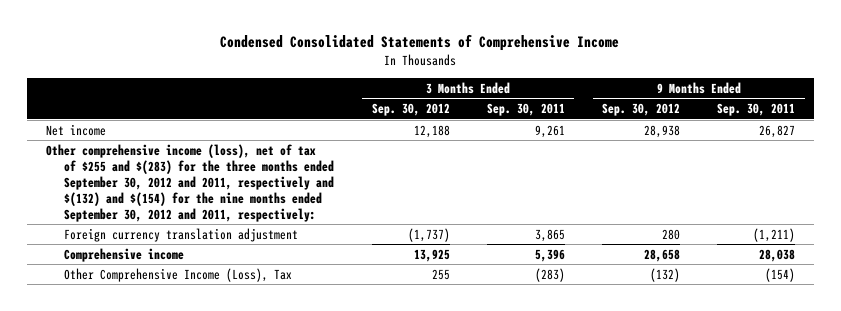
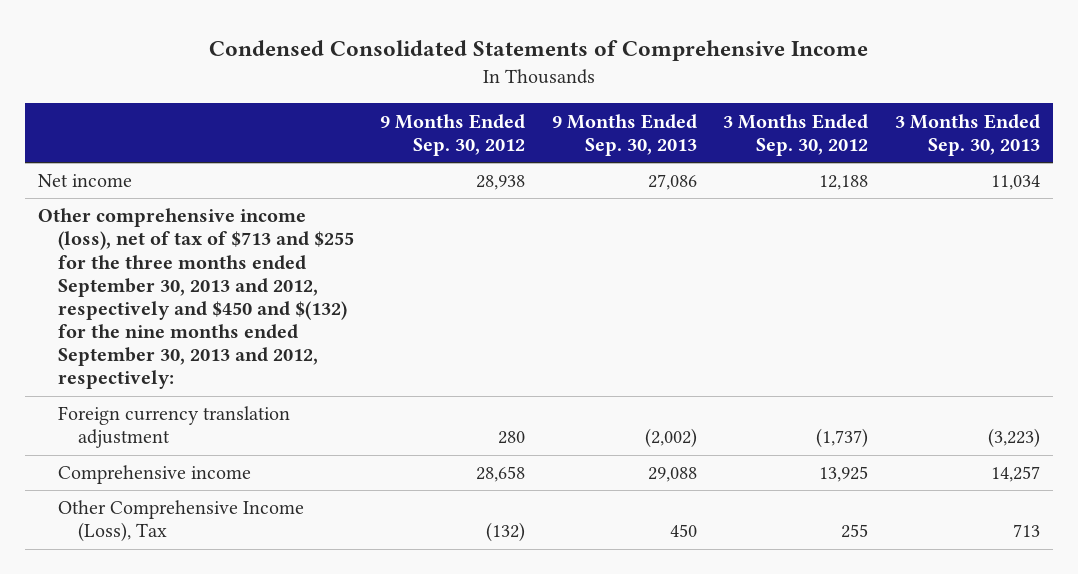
- | 3 Months Ended Sep. 30, 2012 | 3 Months Ended Sep. 30, 2011 | 9 Months Ended Sep. 30, 2012 | 9 Months Ended Sep. 30, 2011
+ | 9 Months Ended Sep. 30, 2012 | 9 Months Ended Sep. 30, 2013 | 3 Months Ended Sep. 30, 2012 | 3 Months Ended Sep. 30, 2013
- Other comprehensive income (loss), net of tax of $255 and $(283) for the three months ended September 30, 2012 and 2011, respectively and $(132) and $(154) for the nine months ended September 30, 2012 and 2011, respectively:
+ Other comprehensive income (loss), net of tax of $713 and $255 for the three months ended September 30, 2013 and 2012, respectively and $450 and $(132) for the nine months ended September 30, 2013 and 2012, respectively:

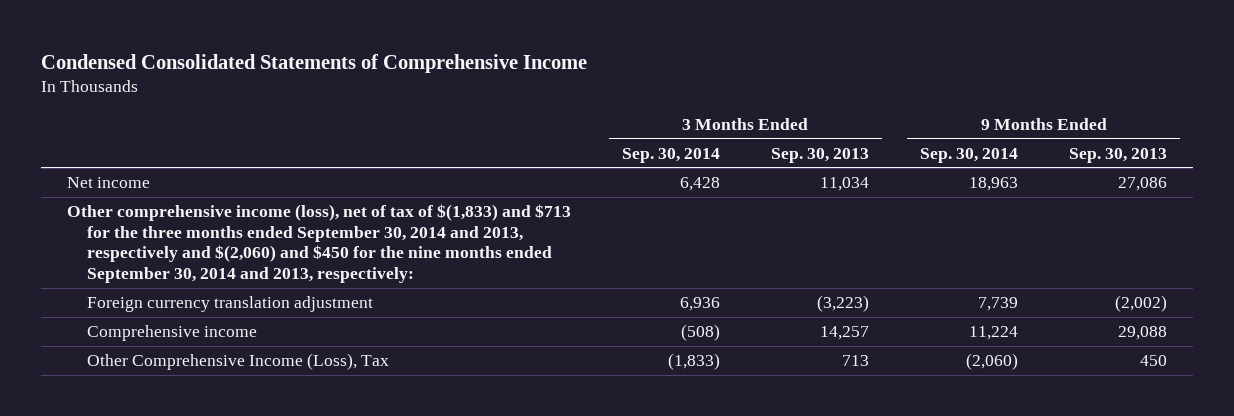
- | 9 Months Ended Sep. 30, 2012 | 9 Months Ended Sep. 30, 2013 | 3 Months Ended Sep. 30, 2012 | 3 Months Ended Sep. 30, 2013
+ | 3 Months Ended Sep. 30, 2014 | 3 Months Ended Sep. 30, 2013 | 9 Months Ended Sep. 30, 2014 | 9 Months Ended Sep. 30, 2013
- Other comprehensive income (loss), net of tax of $713 and $255 for the three months ended September 30, 2013 and 2012, respectively and $450 and $(132) for the nine months ended September 30, 2013 and 2012, respectively:
+ Other comprehensive income (loss), net of tax of $(1,833) and $713 for the three months ended September 30, 2014 and 2013, respectively and $(2,060) and $450 for the nine months ended September 30, 2014 and 2013, respectively:

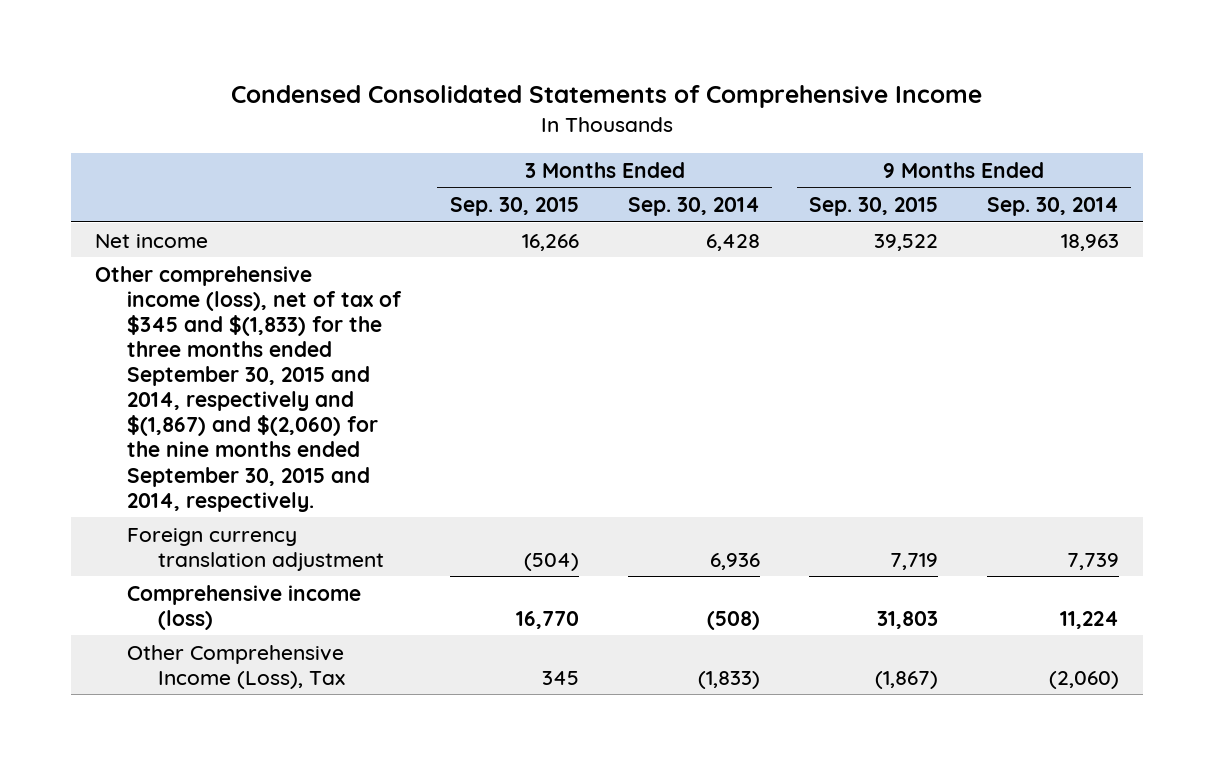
- | 3 Months Ended Sep. 30, 2014 | 3 Months Ended Sep. 30, 2013 | 9 Months Ended Sep. 30, 2014 | 9 Months Ended Sep. 30, 2013
+ | 3 Months Ended Sep. 30, 2015 | 3 Months Ended Sep. 30, 2014 | 9 Months Ended Sep. 30, 2015 | 9 Months Ended Sep. 30, 2014
- Other comprehensive income (loss), net of tax of $(1,833) and $713 for the three months ended September 30, 2014 and 2013, respectively and $(2,060) and $450 for the nine months ended September 30, 2014 and 2013, respectively:
+ Other comprehensive income (loss), net of tax of $345 and $(1,833) for the three months ended September 30, 2015 and 2014, respectively and $(1,867) and $(2,060) for the nine months ended September 30, 2015 and 2014, respectively.
- Comprehensive income | (508) | 14,257 | 11,224 | 29,088
+ Comprehensive income (loss) | 16,770 | (508) | 31,803 | 11,224

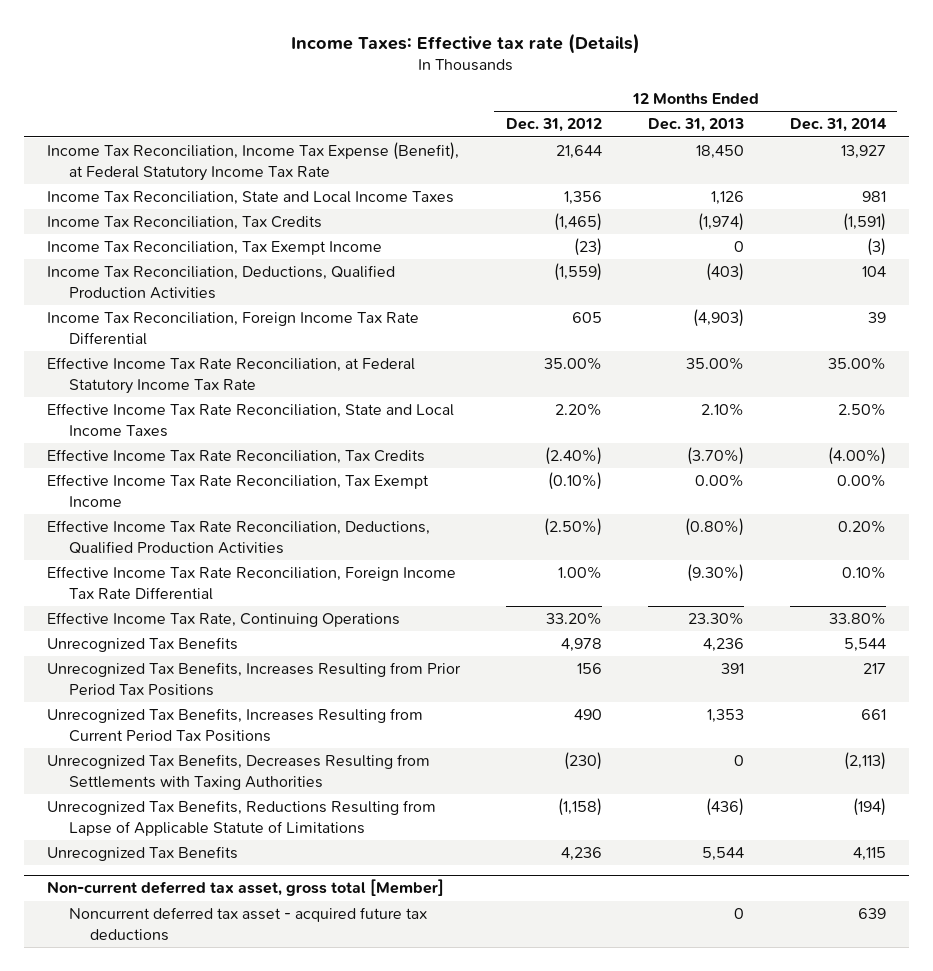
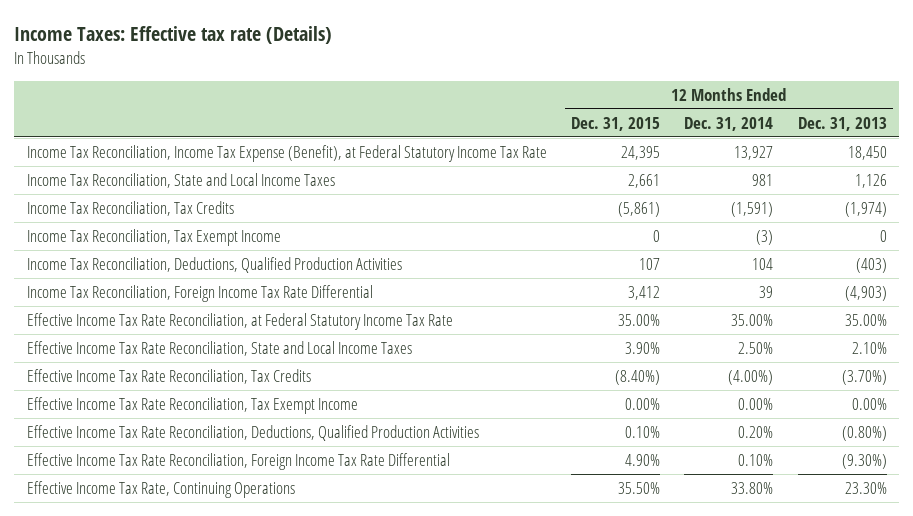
- | 12 Months Ended Dec. 31, 2012 | 12 Months Ended Dec. 31, 2013 | 12 Months Ended Dec. 31, 2014
+ | 12 Months Ended Dec. 31, 2015 | 12 Months Ended Dec. 31, 2014 | 12 Months Ended Dec. 31, 2013
- Unrecognized Tax Benefits | 4,978 | 4,236 | 5,544
- Unrecognized Tax Benefits, Increases Resulting from Prior Period Tax Positions | 156 | 391 | 217
- Unrecognized Tax Benefits, Increases Resulting from Current Period Tax Positions | 490 | 1,353 | 661
- Unrecognized Tax Benefits, Decreases Resulting from Settlements with Taxing Authorities | (230) | 0 | (2,113)
- Unrecognized Tax Benefits, Reductions Resulting from Lapse of Applicable Statute of Limitations | (1,158) | (436) | (194)
- Unrecognized Tax Benefits | 4,236 | 5,544 | 4,115
- Non-current deferred tax asset, gross total [Member]
- Noncurrent deferred tax asset - acquired future tax deductions | | 0 | 639

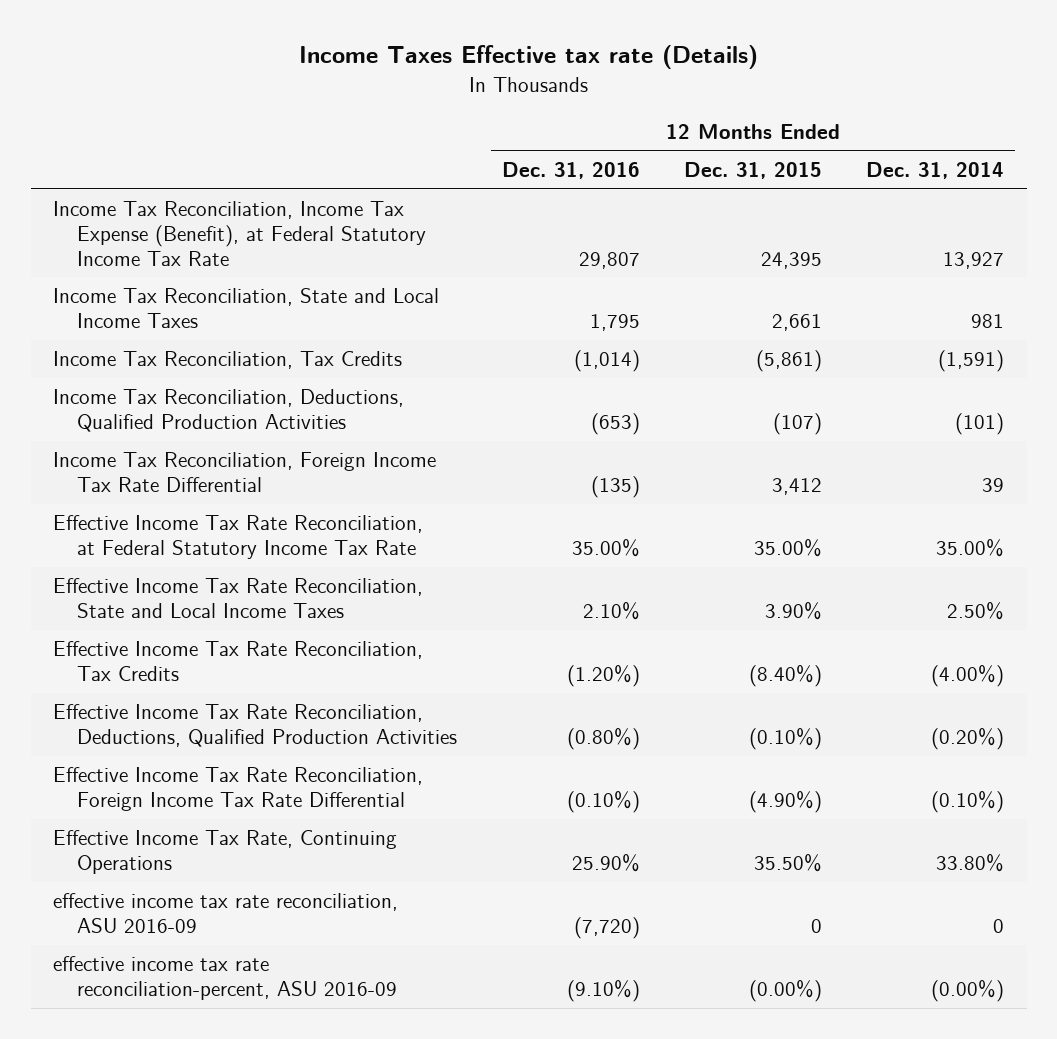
- Income Taxes: Effective tax rate (Details)
+ Income Taxes Effective tax rate (Details)
- | 12 Months Ended Dec. 31, 2015 | 12 Months Ended Dec. 31, 2014 | 12 Months Ended Dec. 31, 2013
+ | 12 Months Ended Dec. 31, 2016 | 12 Months Ended Dec. 31, 2015 | 12 Months Ended Dec. 31, 2014
- Income Tax Reconciliation, Tax Exempt Income | 0 | (3) | 0
- Income Tax Reconciliation, Deductions, Qualified Production Activities | 107 | 104 | (403)
+ Income Tax Reconciliation, Deductions, Qualified Production Activities | (653) | (107) | (101)
- Effective Income Tax Rate Reconciliation, Tax Exempt Income | 0.00% | 0.00% | 0.00%
- Effective Income Tax Rate Reconciliation, Deductions, Qualified Production Activities | 0.10% | 0.20% | (0.80%)
- Effective Income Tax Rate Reconciliation, Foreign Income Tax Rate Differential | 4.90% | 0.10% | (9.30%)
+ Effective Income Tax Rate Reconciliation, Deductions, Qualified Production Activities | (0.80%) | (0.10%) | (0.20%)
+ Effective Income Tax Rate Reconciliation, Foreign Income Tax Rate Differential | (0.10%) | (4.90%) | (0.10%)
+ effective income tax rate reconciliation, ASU 2016-09 | (7,720) | 0 | 0
+ effective income tax rate reconciliation-percent, ASU 2016-09 | (9.10%) | (0.00%) | (0.00%)

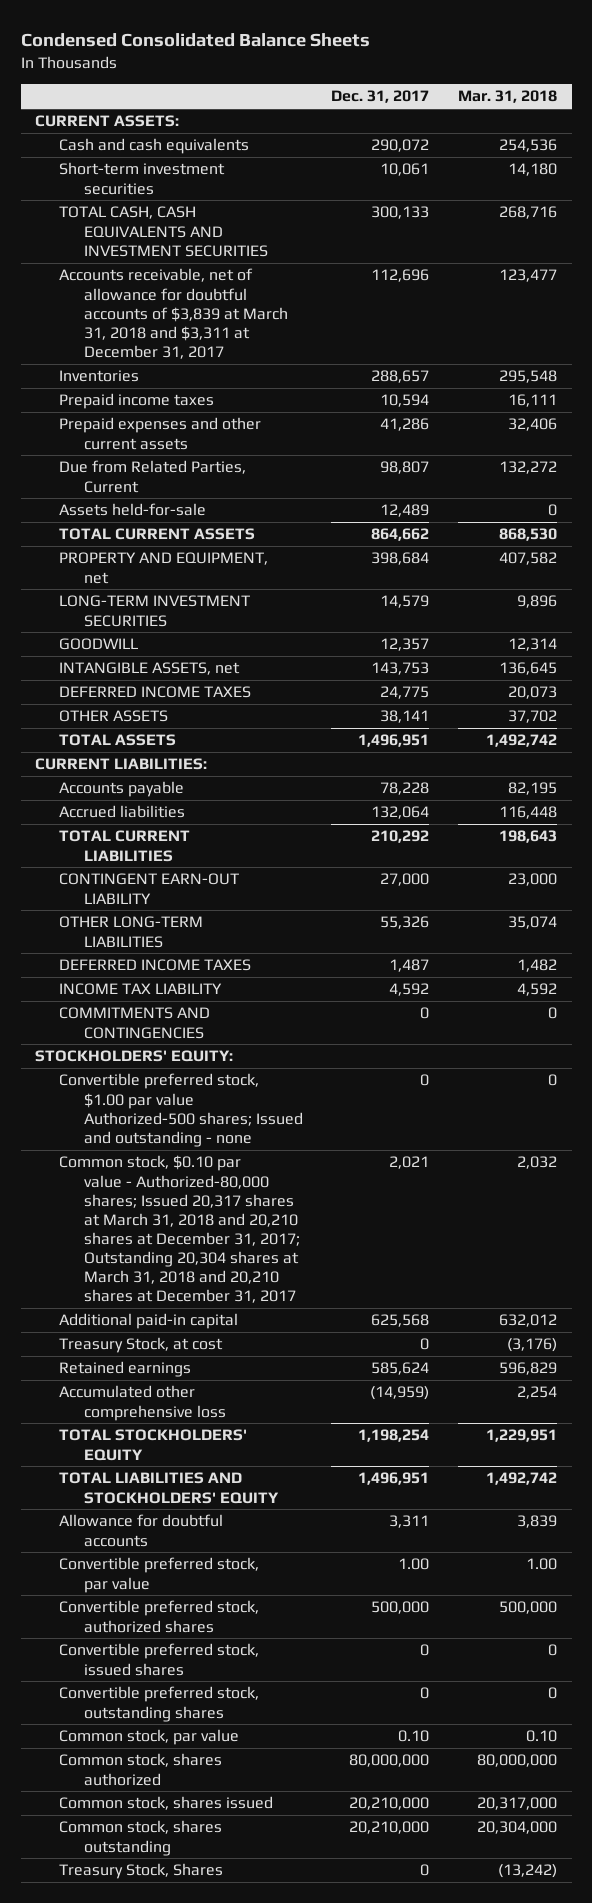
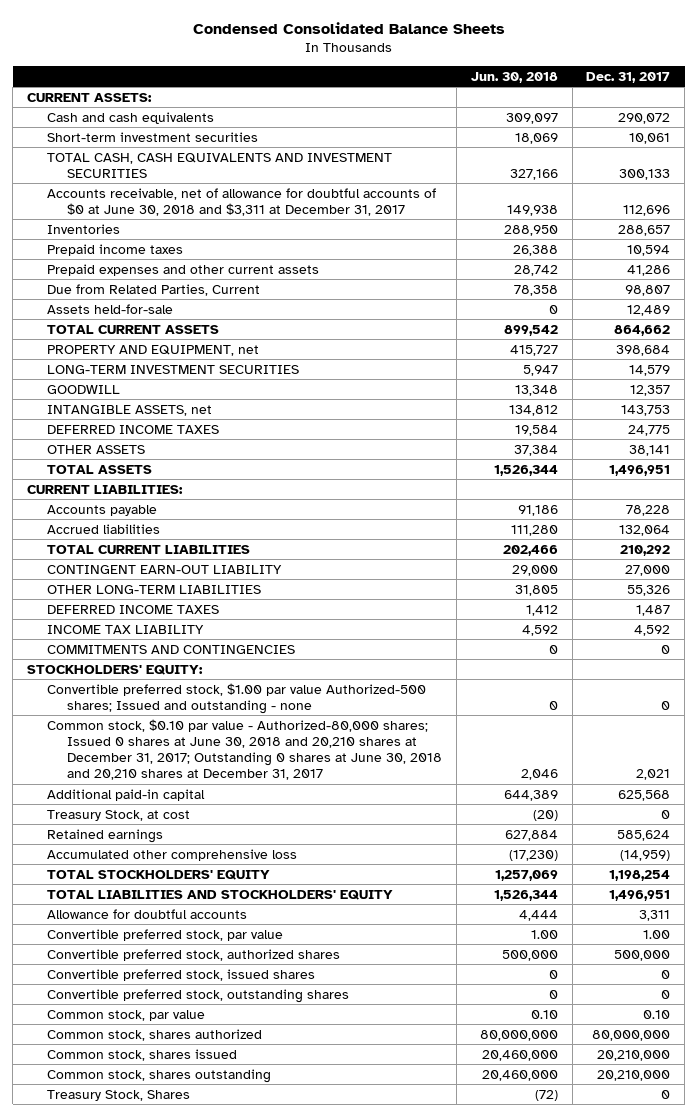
- | Dec. 31, 2017 | Mar. 31, 2018
+ | Jun. 30, 2018 | Dec. 31, 2017
- Accounts receivable, net of allowance for doubtful accounts of $3,839 at March 31, 2018 and $3,311 at December 31, 2017 | 112,696 | 123,477
+ Accounts receivable, net of allowance for doubtful accounts of $0 at June 30, 2018 and $3,311 at December 31, 2017 | 149,938 | 112,696
- Common stock, $0.10 par value - Authorized-80,000 shares; Issued 20,317 shares at March 31, 2018 and 20,210 shares at December 31, 2017; Outstanding 20,304 shares at March 31, 2018 and 20,210 shares at December 31, 2017 | 2,021 | 2,032
+ Common stock, $0.10 par value - Authorized-80,000 shares; Issued 0 shares at June 30, 2018 and 20,210 shares at December 31, 2017; Outstanding 0 shares at June 30, 2018 and 20,210 shares at December 31, 2017 | 2,046 | 2,021

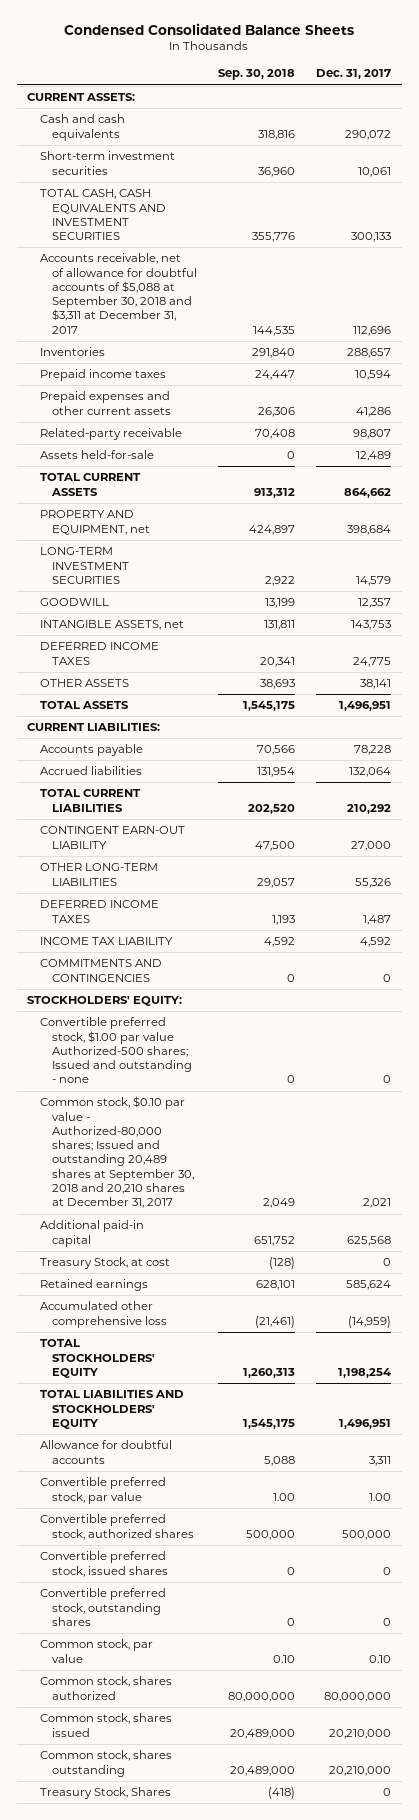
- | Jun. 30, 2018 | Dec. 31, 2017
+ | Sep. 30, 2018 | Dec. 31, 2017
- Accounts receivable, net of allowance for doubtful accounts of $0 at June 30, 2018 and $3,311 at December 31, 2017 | 149,938 | 112,696
+ Accounts receivable, net of allowance for doubtful accounts of $5,088 at September 30, 2018 and $3,311 at December 31, 2017 | 144,535 | 112,696
- Due from Related Parties, Current | 78,358 | 98,807
+ Related-party receivable | 70,408 | 98,807
- Common stock, $0.10 par value - Authorized-80,000 shares; Issued 0 shares at June 30, 2018 and 20,210 shares at December 31, 2017; Outstanding 0 shares at June 30, 2018 and 20,210 shares at December 31, 2017 | 2,046 | 2,021
+ Common stock, $0.10 par value - Authorized-80,000 shares; Issued and outstanding 20,489 shares at September 30, 2018 and 20,210 shares at December 31, 2017 | 2,049 | 2,021

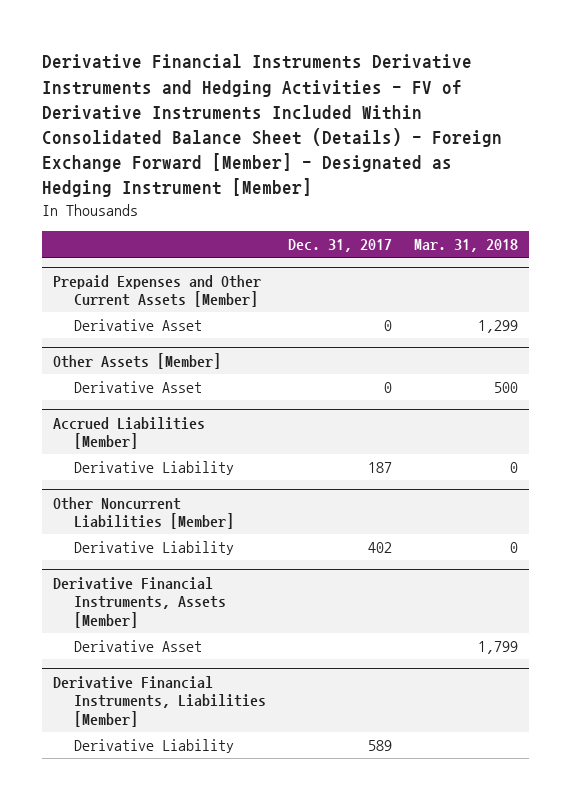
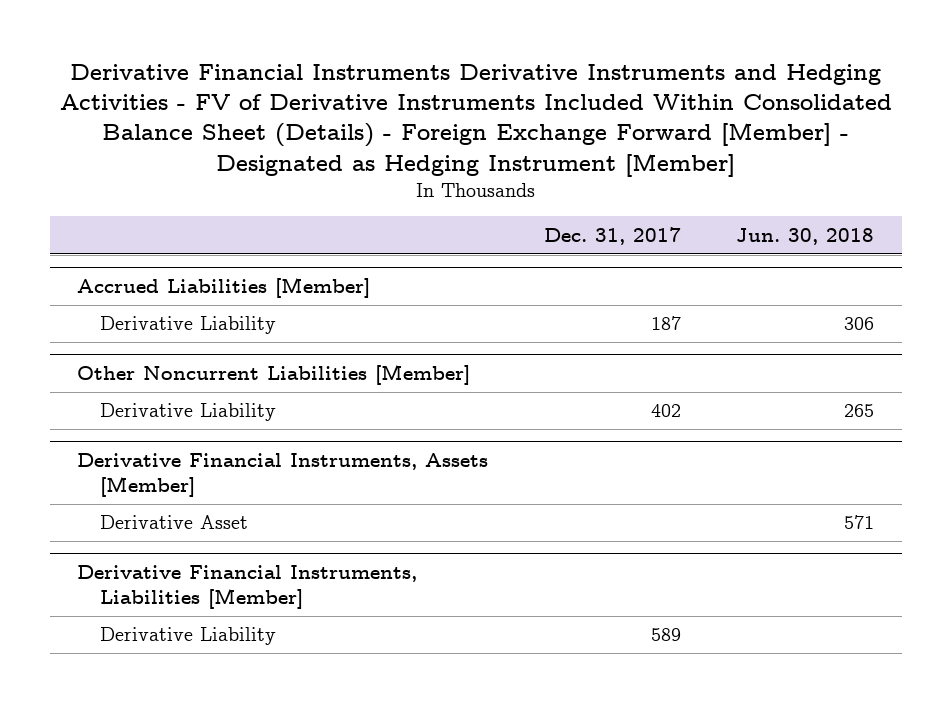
- | Dec. 31, 2017 | Mar. 31, 2018
+ | Dec. 31, 2017 | Jun. 30, 2018
- Prepaid Expenses and Other Current Assets [Member]
- Derivative Asset | 0 | 1,299
- Other Assets [Member]
- Derivative Asset | 0 | 500

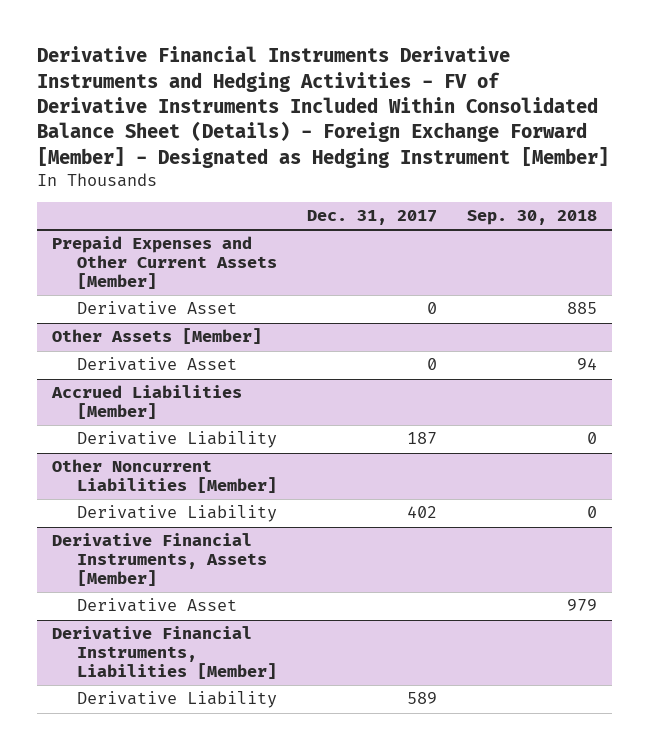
- | Dec. 31, 2017 | Jun. 30, 2018
+ | Dec. 31, 2017 | Sep. 30, 2018
+ Prepaid Expenses and Other Current Assets [Member]
+ Derivative Asset | 0 | 885
+ Other Assets [Member]
+ Derivative Asset | 0 | 94

